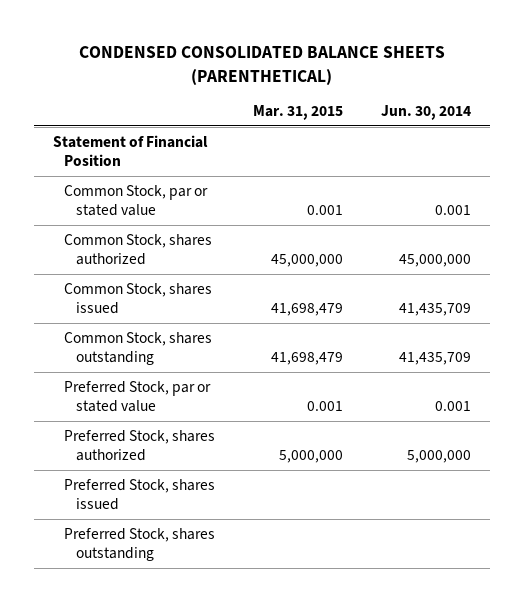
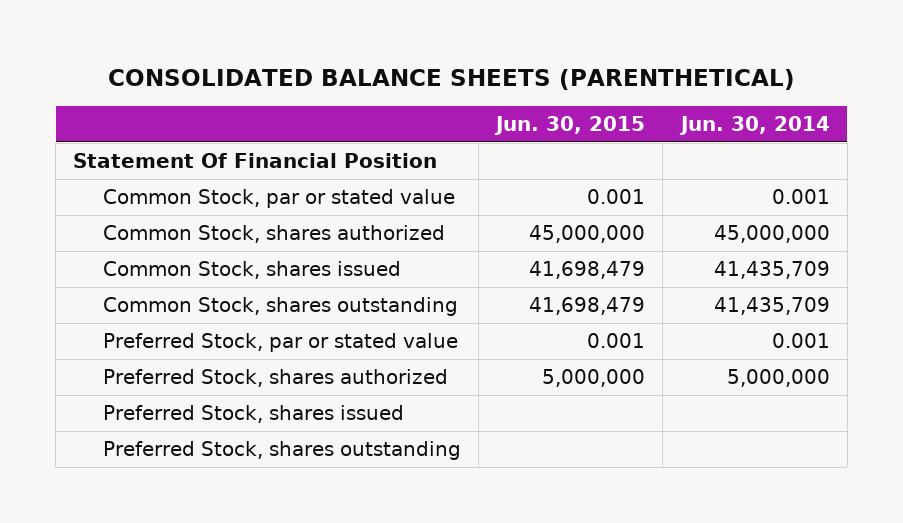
- CONDENSED CONSOLIDATED BALANCE SHEETS (PARENTHETICAL)
+ CONSOLIDATED BALANCE SHEETS (PARENTHETICAL)
- | Mar. 31, 2015 | Jun. 30, 2014
+ | Jun. 30, 2015 | Jun. 30, 2014
- Statement of Financial Position
+ Statement Of Financial Position

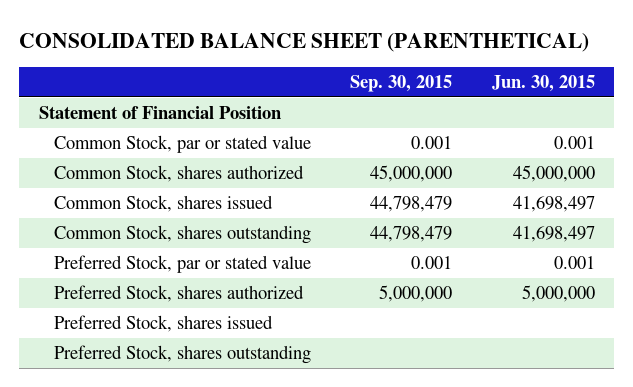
- CONSOLIDATED BALANCE SHEETS (PARENTHETICAL)
+ CONSOLIDATED BALANCE SHEET (PARENTHETICAL)
- | Jun. 30, 2015 | Jun. 30, 2014
+ | Sep. 30, 2015 | Jun. 30, 2015
- Statement Of Financial Position
+ Statement of Financial Position
- Common Stock, shares issued | 41,698,479 | 41,435,709
- Common Stock, shares outstanding | 41,698,479 | 41,435,709
+ Common Stock, shares issued | 44,798,479 | 41,698,497
+ Common Stock, shares outstanding | 44,798,479 | 41,698,497

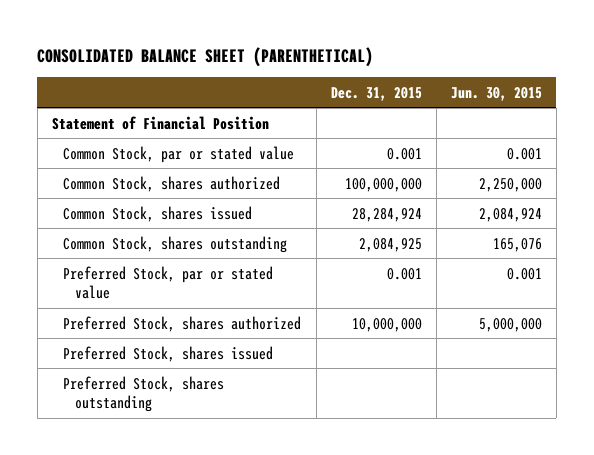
- | Sep. 30, 2015 | Jun. 30, 2015
+ | Dec. 31, 2015 | Jun. 30, 2015
- Common Stock, shares authorized | 45,000,000 | 45,000,000
- Common Stock, shares issued | 44,798,479 | 41,698,497
- Common Stock, shares outstanding | 44,798,479 | 41,698,497
+ Common Stock, shares authorized | 100,000,000 | 2,250,000
+ Common Stock, shares issued | 28,284,924 | 2,084,924
+ Common Stock, shares outstanding | 2,084,925 | 165,076

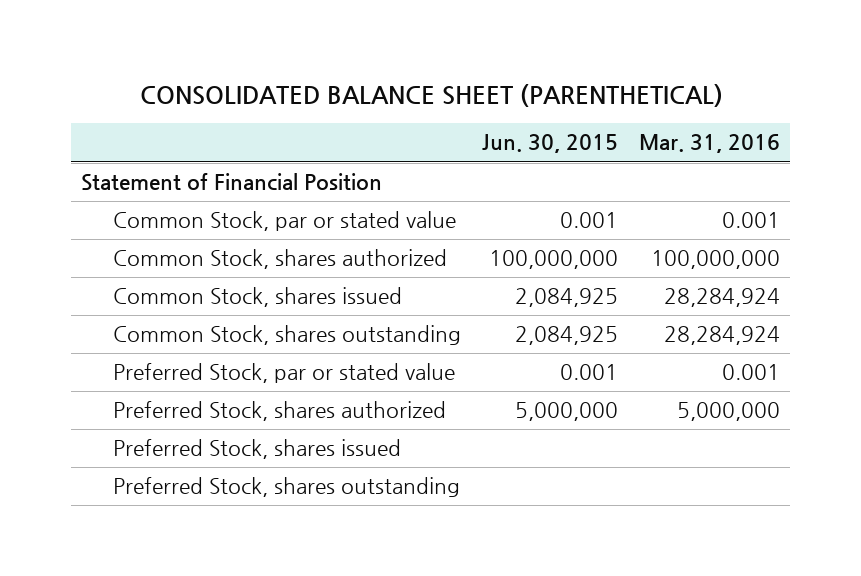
- | Dec. 31, 2015 | Jun. 30, 2015
+ | Jun. 30, 2015 | Mar. 31, 2016
- Common Stock, shares authorized | 100,000,000 | 2,250,000
- Common Stock, shares issued | 28,284,924 | 2,084,924
- Common Stock, shares outstanding | 2,084,925 | 165,076
+ Common Stock, shares authorized | 100,000,000 | 100,000,000
+ Common Stock, shares issued | 2,084,925 | 28,284,924
+ Common Stock, shares outstanding | 2,084,925 | 28,284,924

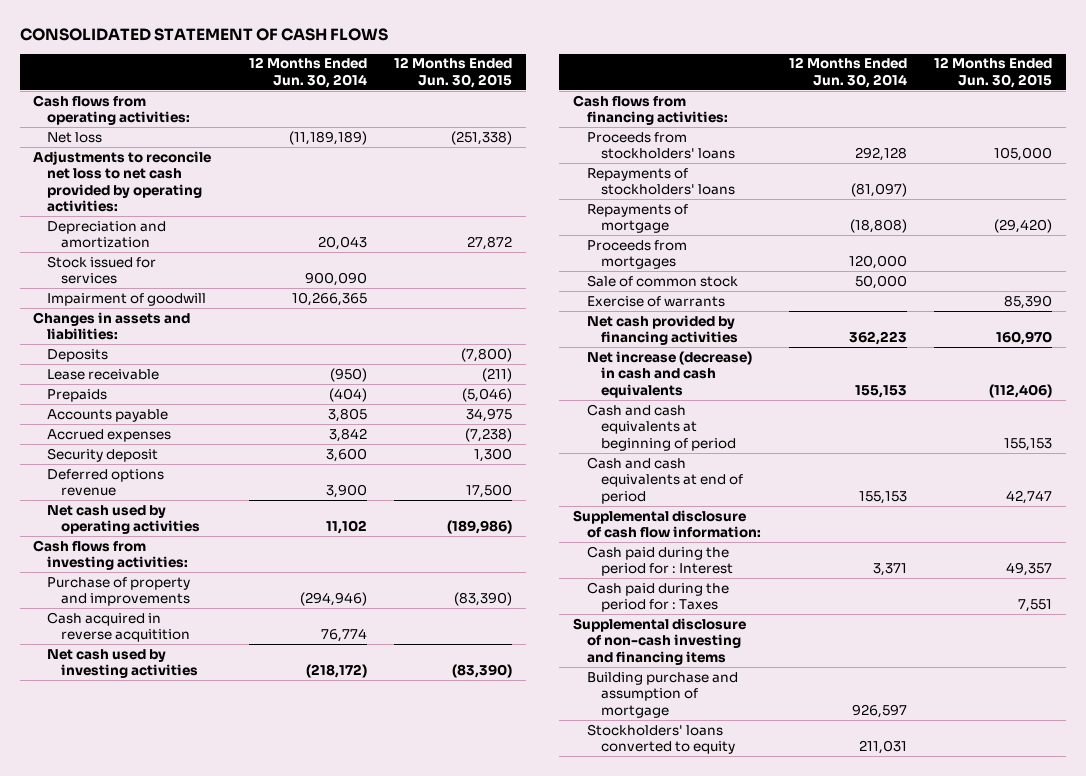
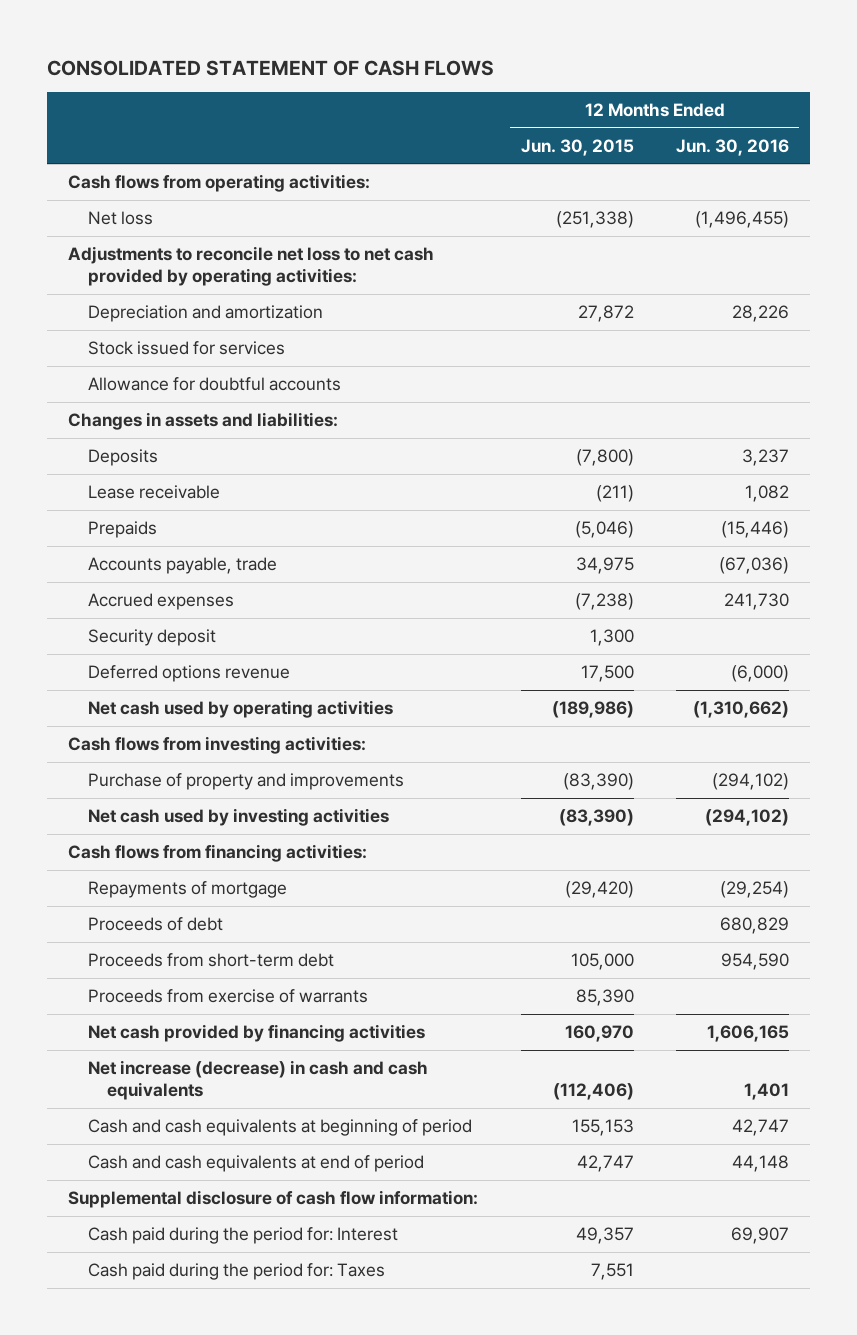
- | 12 Months Ended Jun. 30, 2014 | 12 Months Ended Jun. 30, 2015
+ | 12 Months Ended Jun. 30, 2015 | 12 Months Ended Jun. 30, 2016
- Impairment of goodwill | 10,266,365 |
+ Allowance for doubtful accounts
- Accounts payable | 3,805 | 34,975
+ Accounts payable, trade | 34,975 | (67,036)
- Cash acquired in reverse acquitition | 76,774 |
- Proceeds from stockholders' loans | 292,128 | 105,000
- Repayments of stockholders' loans | (81,097) |
- Proceeds from mortgages | 120,000 |
- Sale of common stock | 50,000 |
- Exercise of warrants | | 85,390
+ Proceeds of debt | | 680,829
+ Proceeds from short-term debt | 105,000 | 954,590
+ Proceeds from exercise of warrants | 85,390 |
- Cash paid during the period for : Interest | 3,371 | 49,357
- Cash paid during the period for : Taxes | | 7,551
- Supplemental disclosure of non-cash investing and financing items
- Building purchase and assumption of mortgage | 926,597 |
- Stockholders' loans converted to equity | 211,031 |
+ Cash paid during the period for: Interest | 49,357 | 69,907
+ Cash paid during the period for: Taxes | 7,551 |

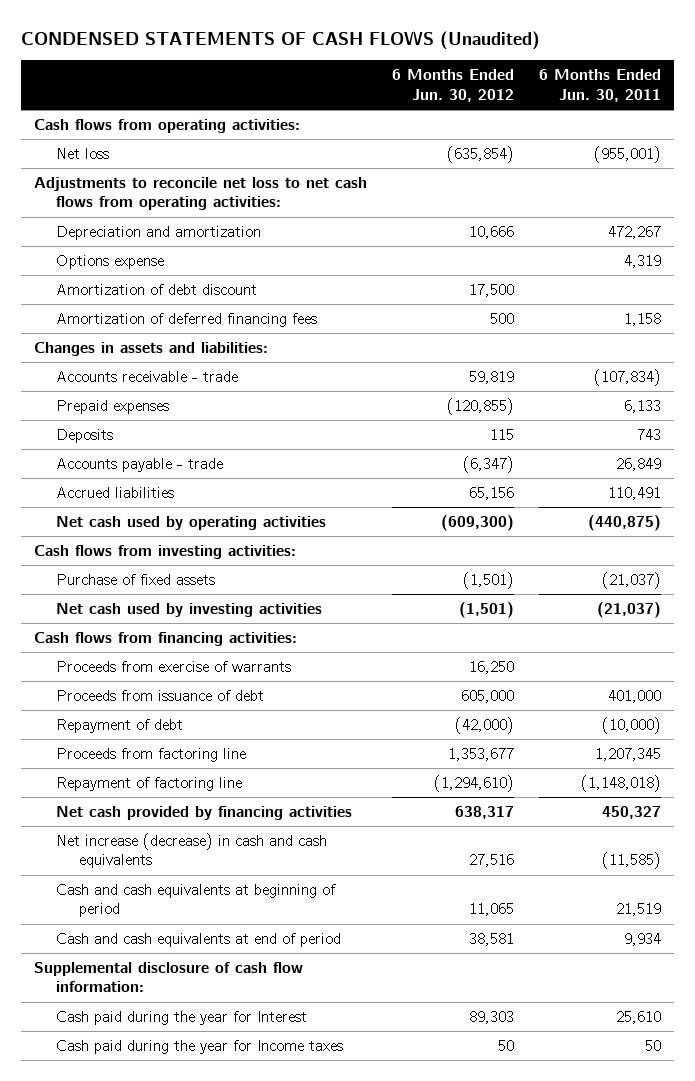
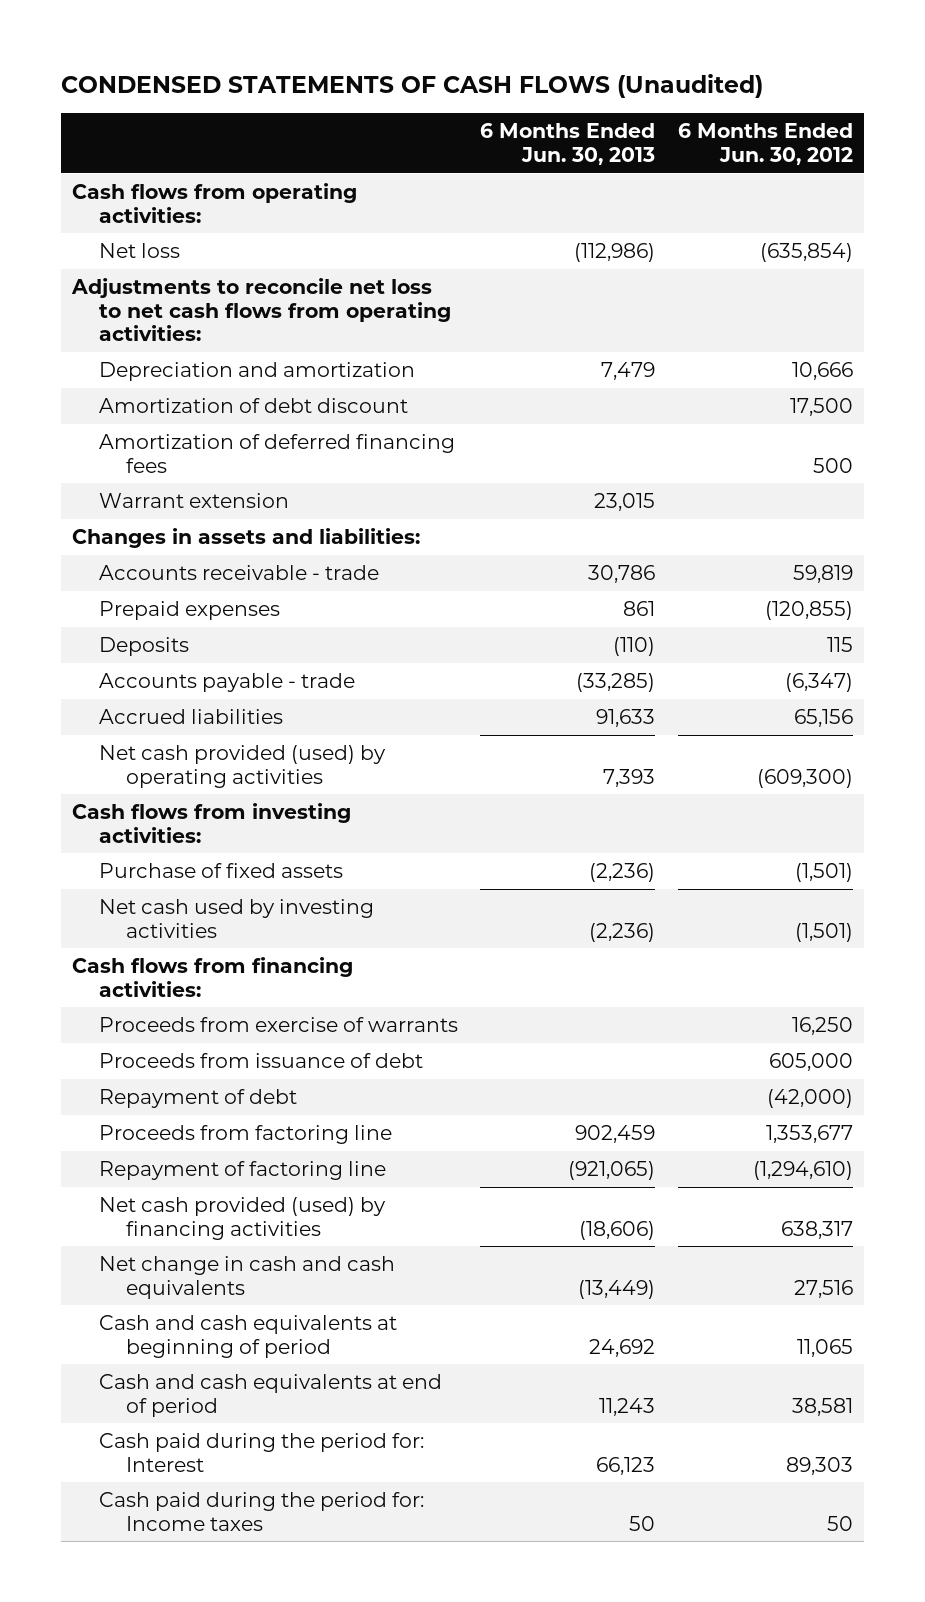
- | 6 Months Ended Jun. 30, 2012 | 6 Months Ended Jun. 30, 2011
+ | 6 Months Ended Jun. 30, 2013 | 6 Months Ended Jun. 30, 2012
- Options expense | | 4,319
+ Warrant extension | 23,015 |
- Net cash used by operating activities | (609,300) | (440,875)
+ Net cash provided (used) by operating activities | 7,393 | (609,300)
- Net cash provided by financing activities | 638,317 | 450,327
- Net increase (decrease) in cash and cash equivalents | 27,516 | (11,585)
+ Net cash provided (used) by financing activities | (18,606) | 638,317
+ Net change in cash and cash equivalents | (13,449) | 27,516
- Supplemental disclosure of cash flow information:
- Cash paid during the year for Interest | 89,303 | 25,610
- Cash paid during the year for Income taxes | 50 | 50
+ Cash paid during the period for: Interest | 66,123 | 89,303
+ Cash paid during the period for: Income taxes | 50 | 50

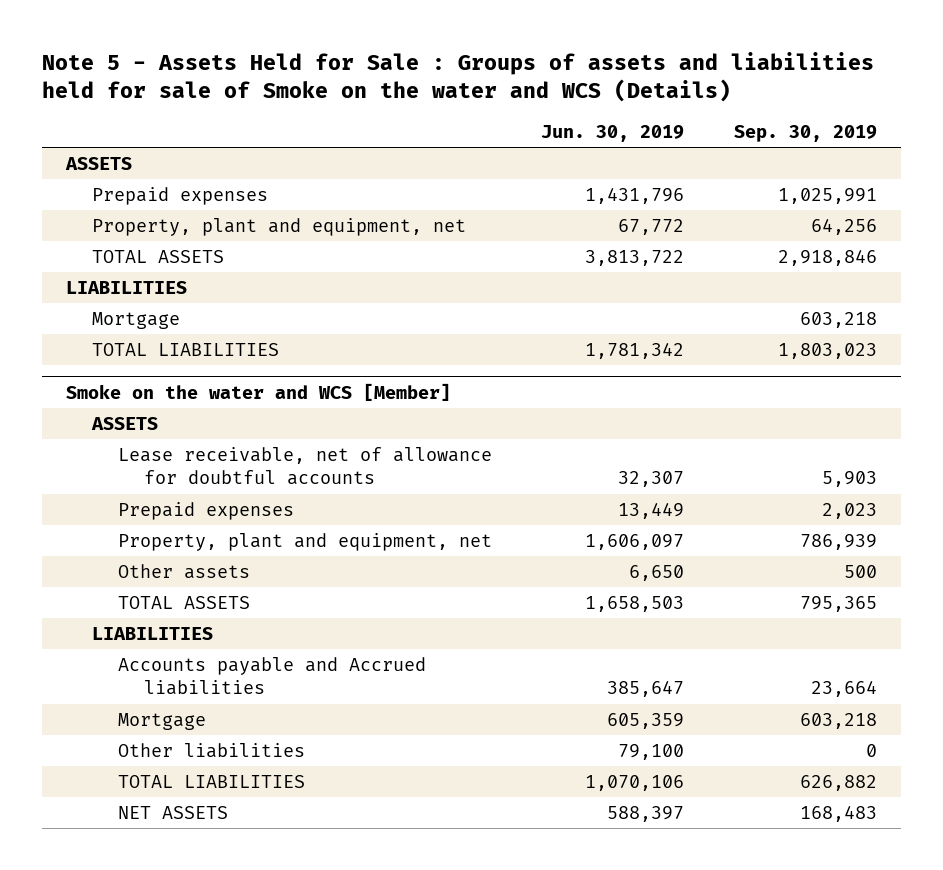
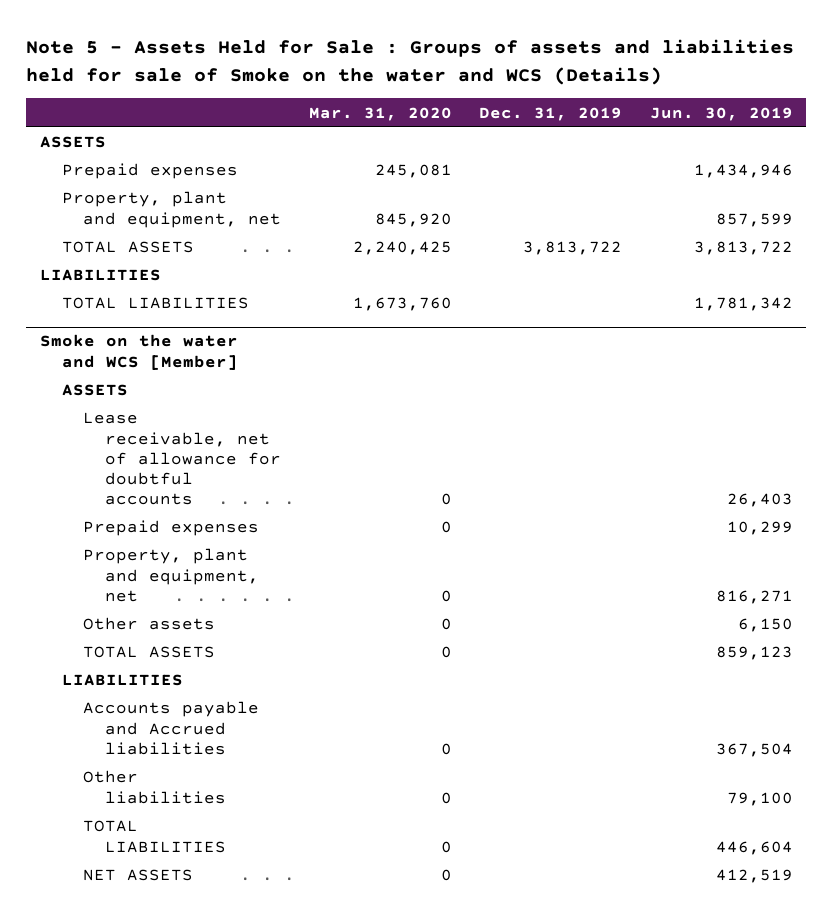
- | Jun. 30, 2019 | Sep. 30, 2019
+ | Mar. 31, 2020 | Dec. 31, 2019 | Jun. 30, 2019
- Prepaid expenses | 1,431,796 | 1,025,991
- Property, plant and equipment, net | 67,772 | 64,256
+ Prepaid expenses | 245,081 | | 1,434,946
+ Property, plant and equipment, net | 845,920 | | 857,599
- Mortgage | | 603,218
@ Smoke on the water and WCS [Member]
- Lease receivable, net of allowance for doubtful accounts | 32,307 | 5,903
- Prepaid expenses | 13,449 | 2,023
- Property, plant and equipment, net | 1,606,097 | 786,939
- Other assets | 6,650 | 500
- TOTAL ASSETS | 1,658,503 | 795,365
+ Lease receivable, net of allowance for doubtful accounts | 0 | | 26,403
+ Prepaid expenses | 0 | | 10,299
+ Property, plant and equipment, net | 0 | | 816,271
+ Other assets | 0 | | 6,150
+ TOTAL ASSETS | 0 | | 859,123
- Accounts payable and Accrued liabilities | 385,647 | 23,664
- Mortgage | 605,359 | 603,218
+ Accounts payable and Accrued liabilities | 0 | | 367,504
- TOTAL LIABILITIES | 1,070,106 | 626,882
- NET ASSETS | 588,397 | 168,483
+ TOTAL LIABILITIES | 0 | | 446,604
+ NET ASSETS | 0 | | 412,519

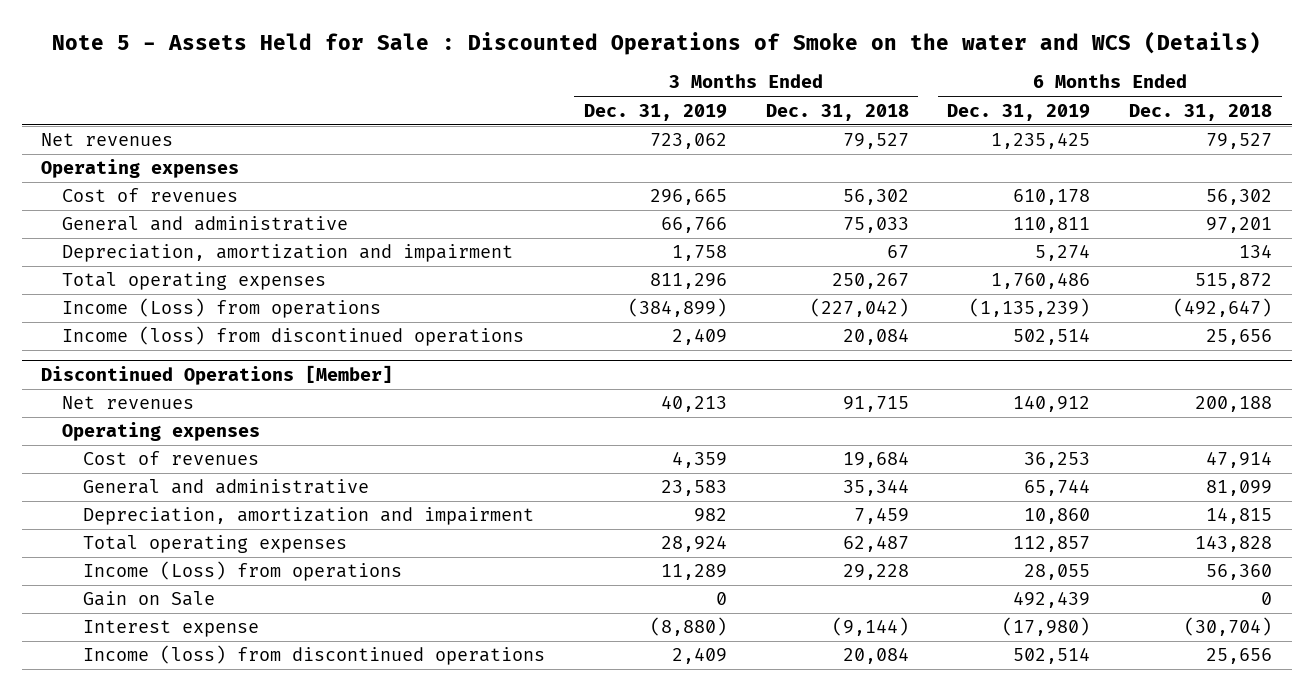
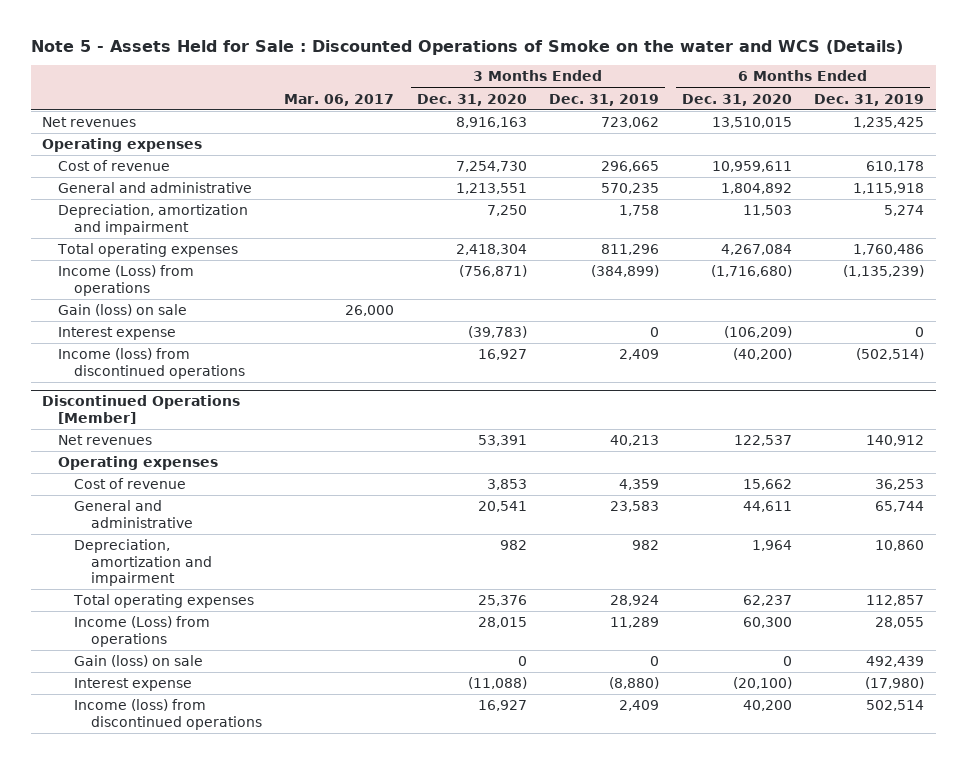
- | 3 Months Ended Dec. 31, 2019 | 3 Months Ended Dec. 31, 2018 | 6 Months Ended Dec. 31, 2019 | 6 Months Ended Dec. 31, 2018
+ | Mar. 06, 2017 | 3 Months Ended Dec. 31, 2020 | 3 Months Ended Dec. 31, 2019 | 6 Months Ended Dec. 31, 2020 | 6 Months Ended Dec. 31, 2019
- Cost of revenues | 296,665 | 56,302 | 610,178 | 56,302
- General and administrative | 66,766 | 75,033 | 110,811 | 97,201
+ Cost of revenue | | 7,254,730 | 296,665 | 10,959,611 | 610,178
+ General and administrative | | 1,213,551 | 570,235 | 1,804,892 | 1,115,918
- Income (loss) from discontinued operations | 2,409 | 20,084 | 502,514 | 25,656
+ Gain (loss) on sale | 26,000 | | | |
+ Interest expense | | (39,783) | 0 | (106,209) | 0
+ Income (loss) from discontinued operations | | 16,927 | 2,409 | (40,200) | (502,514)
@ Discontinued Operations [Member]
- Cost of revenues | 4,359 | 19,684 | 36,253 | 47,914
+ Cost of revenue | | 3,853 | 4,359 | 15,662 | 36,253
- Gain on Sale | 0 | | 492,439 | 0
+ Gain (loss) on sale | | 0 | 0 | 0 | 492,439

